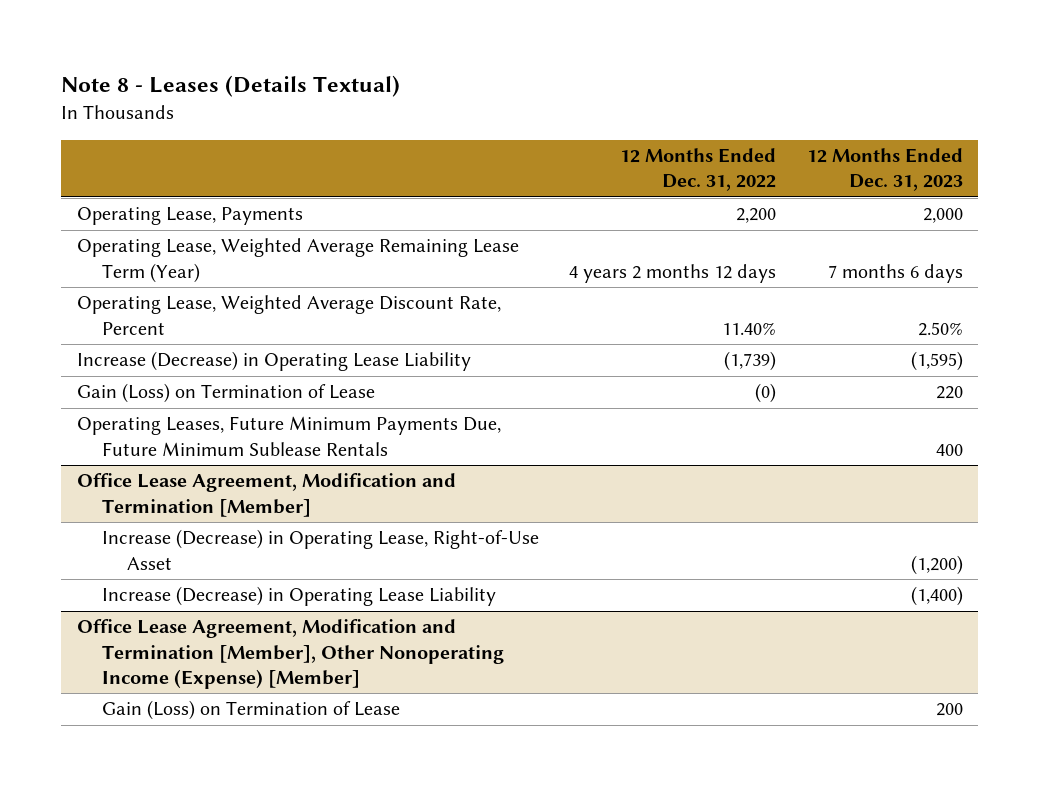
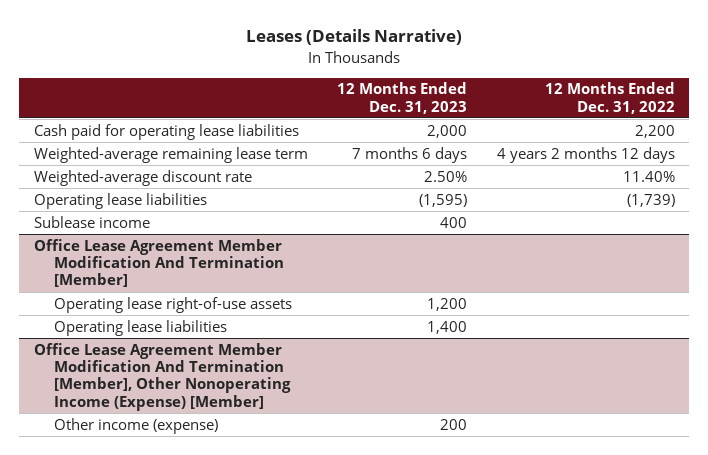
- Note 8 - Leases (Details Textual)
+ Leases (Details Narrative)
- | 12 Months Ended Dec. 31, 2022 | 12 Months Ended Dec. 31, 2023
+ | 12 Months Ended Dec. 31, 2023 | 12 Months Ended Dec. 31, 2022
- Operating Lease, Payments | 2,200 | 2,000
- Operating Lease, Weighted Average Remaining Lease Term (Year) | 4 years 2 months 12 days | 7 months 6 days
- Operating Lease, Weighted Average Discount Rate, Percent | 11.40% | 2.50%
- Increase (Decrease) in Operating Lease Liability | (1,739) | (1,595)
- Gain (Loss) on Termination of Lease | (0) | 220
- Operating Leases, Future Minimum Payments Due, Future Minimum Sublease Rentals | | 400
- Office Lease Agreement, Modification and Termination [Member]
- Increase (Decrease) in Operating Lease, Right-of-Use Asset | | (1,200)
- Increase (Decrease) in Operating Lease Liability | | (1,400)
- Office Lease Agreement, Modification and Termination [Member], Other Nonoperating Income (Expense) [Member]
- Gain (Loss) on Termination of Lease | | 200
+ Cash paid for operating lease liabilities | 2,000 | 2,200
+ Weighted-average remaining lease term | 7 months 6 days | 4 years 2 months 12 days
+ Weighted-average discount rate | 2.50% | 11.40%
+ Operating lease liabilities | (1,595) | (1,739)
+ Sublease income | 400 |
+ Office Lease Agreement Member Modification And Termination [Member]
+ Operating lease right-of-use assets | 1,200 |
+ Operating lease liabilities | 1,400 |
+ Office Lease Agreement Member Modification And Termination [Member], Other Nonoperating Income (Expense) [Member]
+ Other income (expense) | 200 |

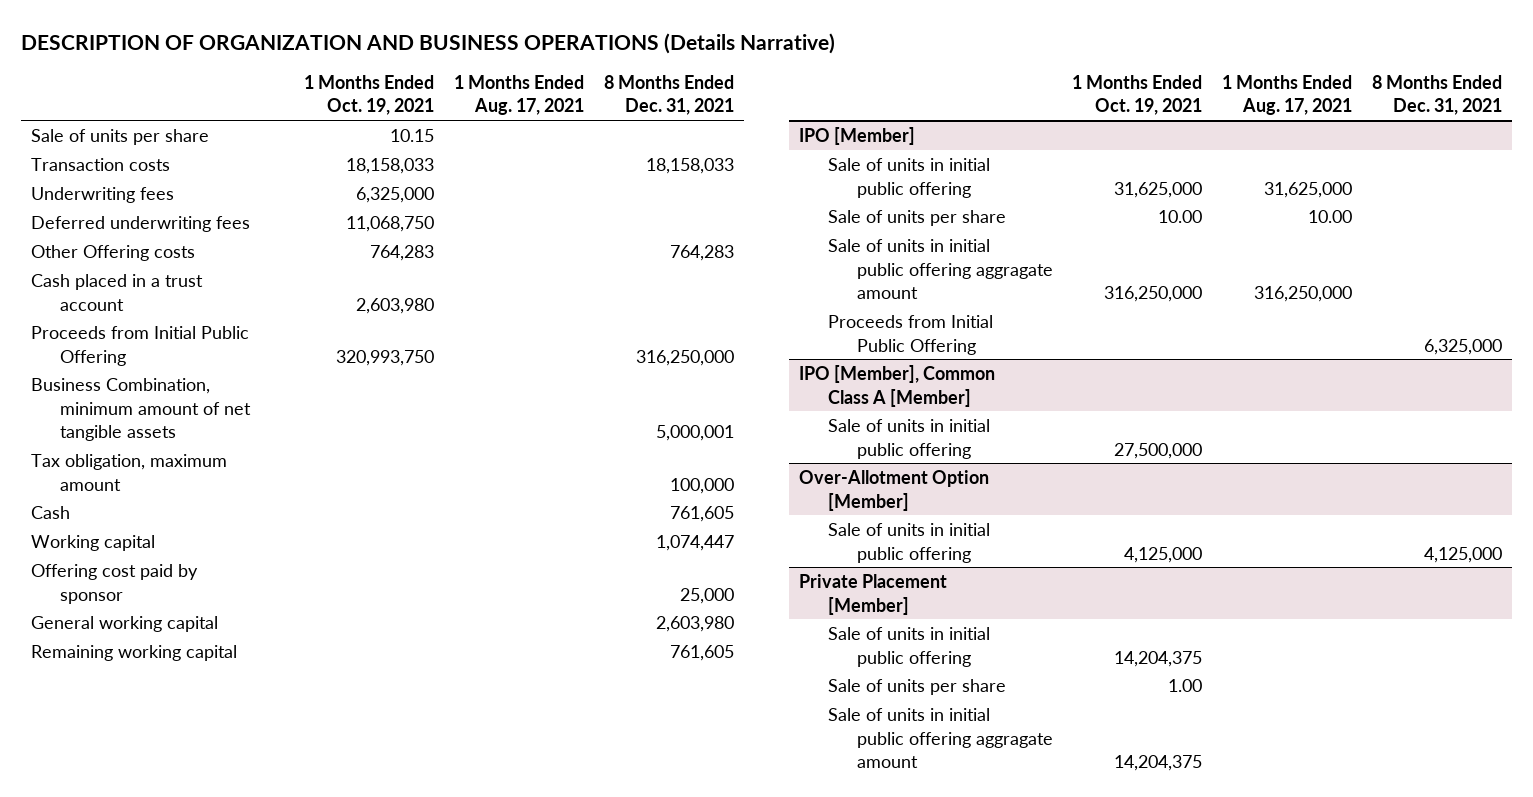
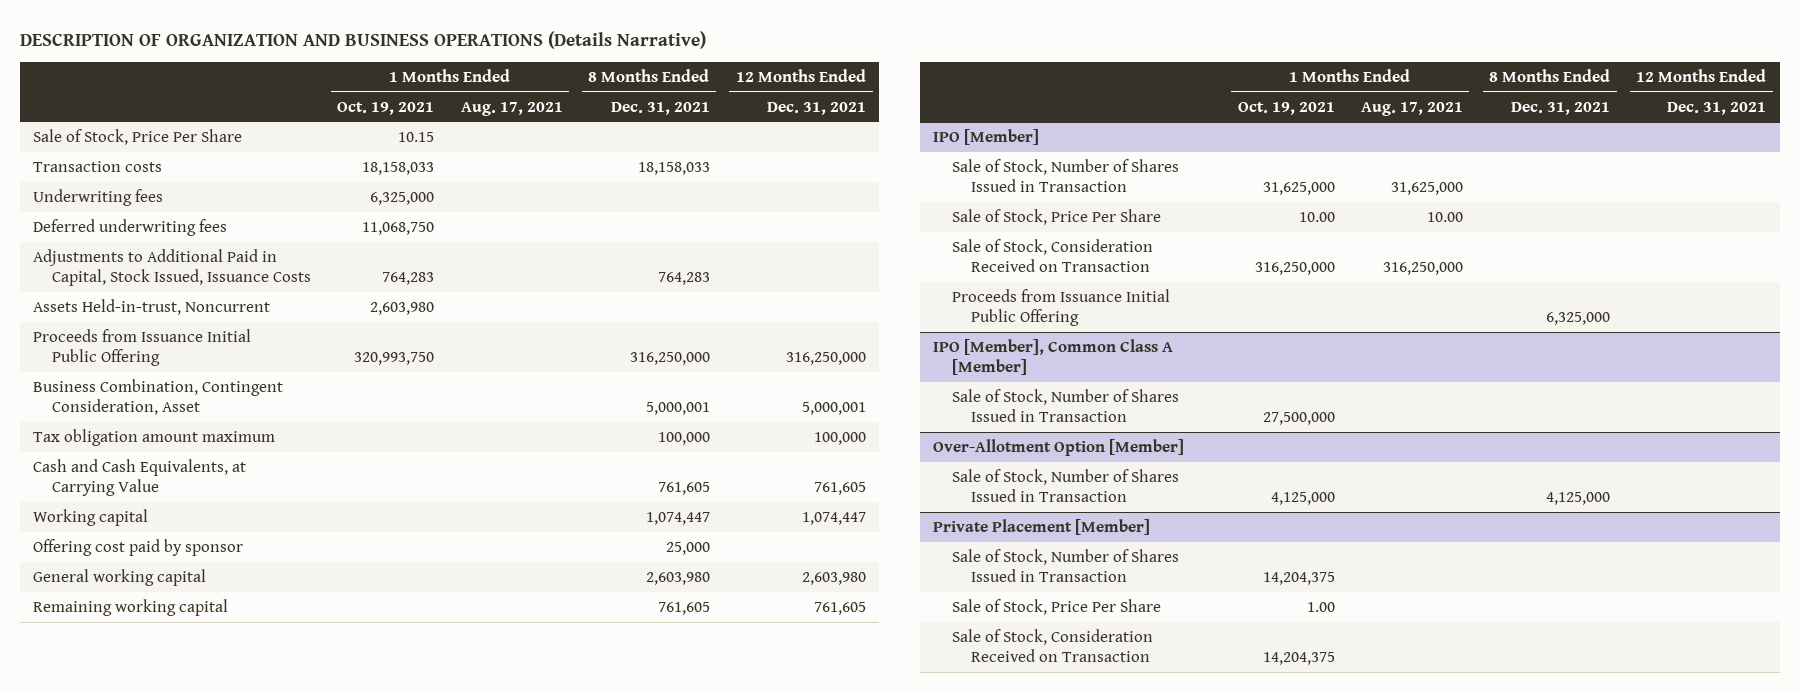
- | 1 Months Ended Oct. 19, 2021 | 1 Months Ended Aug. 17, 2021 | 8 Months Ended Dec. 31, 2021
+ | 1 Months Ended Oct. 19, 2021 | 1 Months Ended Aug. 17, 2021 | 8 Months Ended Dec. 31, 2021 | 12 Months Ended Dec. 31, 2021
- Sale of units per share | 10.15 | |
+ Sale of Stock, Price Per Share | 10.15 | | |
- Other Offering costs | 764,283 | | 764,283
- Cash placed in a trust account | 2,603,980 | |
- Proceeds from Initial Public Offering | 320,993,750 | | 316,250,000
- Business Combination, minimum amount of net tangible assets | | | 5,000,001
- Tax obligation, maximum amount | | | 100,000
- Cash | | | 761,605
+ Adjustments to Additional Paid in Capital, Stock Issued, Issuance Costs | 764,283 | | 764,283 |
+ Assets Held-in-trust, Noncurrent | 2,603,980 | | |
+ Proceeds from Issuance Initial Public Offering | 320,993,750 | | 316,250,000 | 316,250,000
+ Business Combination, Contingent Consideration, Asset | | | 5,000,001 | 5,000,001
+ Tax obligation amount maximum | | | 100,000 | 100,000
+ Cash and Cash Equivalents, at Carrying Value | | | 761,605 | 761,605
@ IPO [Member]
- Sale of units in initial public offering | 31,625,000 | 31,625,000 |
- Sale of units per share | 10.00 | 10.00 |
- Sale of units in initial public offering aggragate amount | 316,250,000 | 316,250,000 |
- Proceeds from Initial Public Offering | | | 6,325,000
+ Sale of Stock, Number of Shares Issued in Transaction | 31,625,000 | 31,625,000 | |
+ Sale of Stock, Price Per Share | 10.00 | 10.00 | |
+ Sale of Stock, Consideration Received on Transaction | 316,250,000 | 316,250,000 | |
+ Proceeds from Issuance Initial Public Offering | | | 6,325,000 |
@ IPO [Member], Common Class A [Member]
- Sale of units in initial public offering | 27,500,000 | |
+ Sale of Stock, Number of Shares Issued in Transaction | 27,500,000 | | |
@ Over-Allotment Option [Member]
- Sale of units in initial public offering | 4,125,000 | | 4,125,000
+ Sale of Stock, Number of Shares Issued in Transaction | 4,125,000 | | 4,125,000 |
@ Private Placement [Member]
- Sale of units in initial public offering | 14,204,375 | |
- Sale of units per share | 1.00 | |
- Sale of units in initial public offering aggragate amount | 14,204,375 | |
+ Sale of Stock, Number of Shares Issued in Transaction | 14,204,375 | | |
+ Sale of Stock, Price Per Share | 1.00 | | |
+ Sale of Stock, Consideration Received on Transaction | 14,204,375 | | |

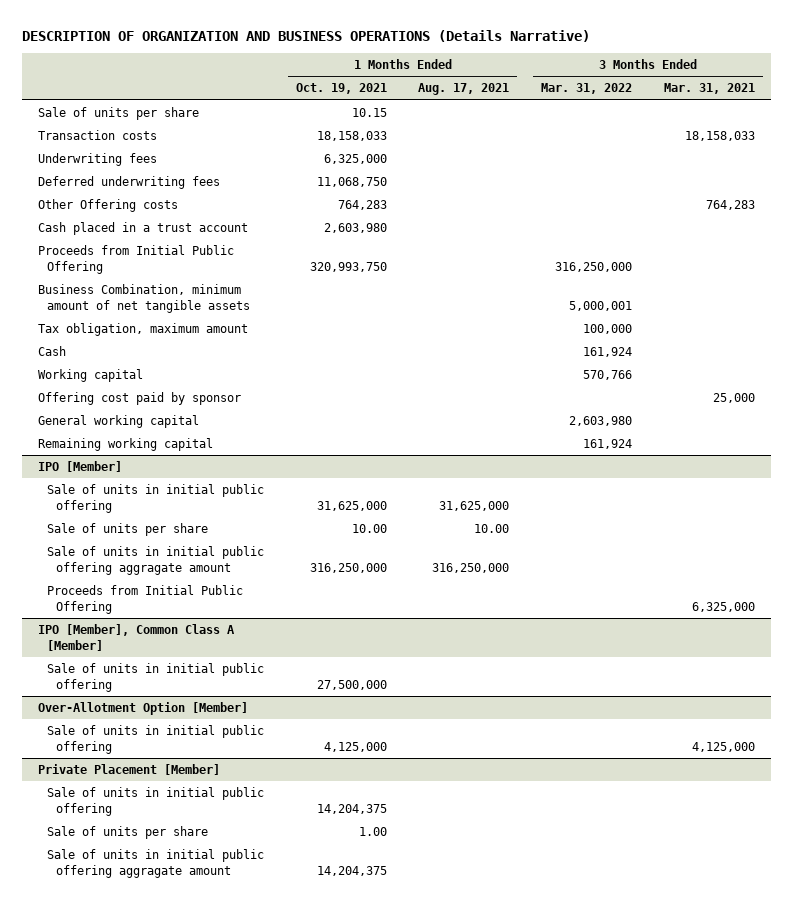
- | 1 Months Ended Oct. 19, 2021 | 1 Months Ended Aug. 17, 2021 | 8 Months Ended Dec. 31, 2021 | 12 Months Ended Dec. 31, 2021
+ | 1 Months Ended Oct. 19, 2021 | 1 Months Ended Aug. 17, 2021 | 3 Months Ended Mar. 31, 2022 | 3 Months Ended Mar. 31, 2021
- Sale of Stock, Price Per Share | 10.15 | | |
+ Sale of units per share | 10.15 | | |
- Adjustments to Additional Paid in Capital, Stock Issued, Issuance Costs | 764,283 | | 764,283 |
- Assets Held-in-trust, Noncurrent | 2,603,980 | | |
- Proceeds from Issuance Initial Public Offering | 320,993,750 | | 316,250,000 | 316,250,000
- Business Combination, Contingent Consideration, Asset | | | 5,000,001 | 5,000,001
- Tax obligation amount maximum | | | 100,000 | 100,000
- Cash and Cash Equivalents, at Carrying Value | | | 761,605 | 761,605
+ Other Offering costs | 764,283 | | | 764,283
+ Cash placed in a trust account | 2,603,980 | | |
+ Proceeds from Initial Public Offering | 320,993,750 | | 316,250,000 |
+ Business Combination, minimum amount of net tangible assets | | | 5,000,001 |
+ Tax obligation, maximum amount | | | 100,000 |
+ Cash | | | 161,924 |
@ IPO [Member]
- Sale of Stock, Number of Shares Issued in Transaction | 31,625,000 | 31,625,000 | |
- Sale of Stock, Price Per Share | 10.00 | 10.00 | |
- Sale of Stock, Consideration Received on Transaction | 316,250,000 | 316,250,000 | |
- Proceeds from Issuance Initial Public Offering | | | 6,325,000 |
+ Sale of units in initial public offering | 31,625,000 | 31,625,000 | |
+ Sale of units per share | 10.00 | 10.00 | |
+ Sale of units in initial public offering aggragate amount | 316,250,000 | 316,250,000 | |
+ Proceeds from Initial Public Offering | | | | 6,325,000
@ IPO [Member], Common Class A [Member]
- Sale of Stock, Number of Shares Issued in Transaction | 27,500,000 | | |
+ Sale of units in initial public offering | 27,500,000 | | |
@ Over-Allotment Option [Member]
- Sale of Stock, Number of Shares Issued in Transaction | 4,125,000 | | 4,125,000 |
+ Sale of units in initial public offering | 4,125,000 | | | 4,125,000
@ Private Placement [Member]
- Sale of Stock, Number of Shares Issued in Transaction | 14,204,375 | | |
- Sale of Stock, Price Per Share | 1.00 | | |
- Sale of Stock, Consideration Received on Transaction | 14,204,375 | | |
+ Sale of units in initial public offering | 14,204,375 | | |
+ Sale of units per share | 1.00 | | |
+ Sale of units in initial public offering aggragate amount | 14,204,375 | | |

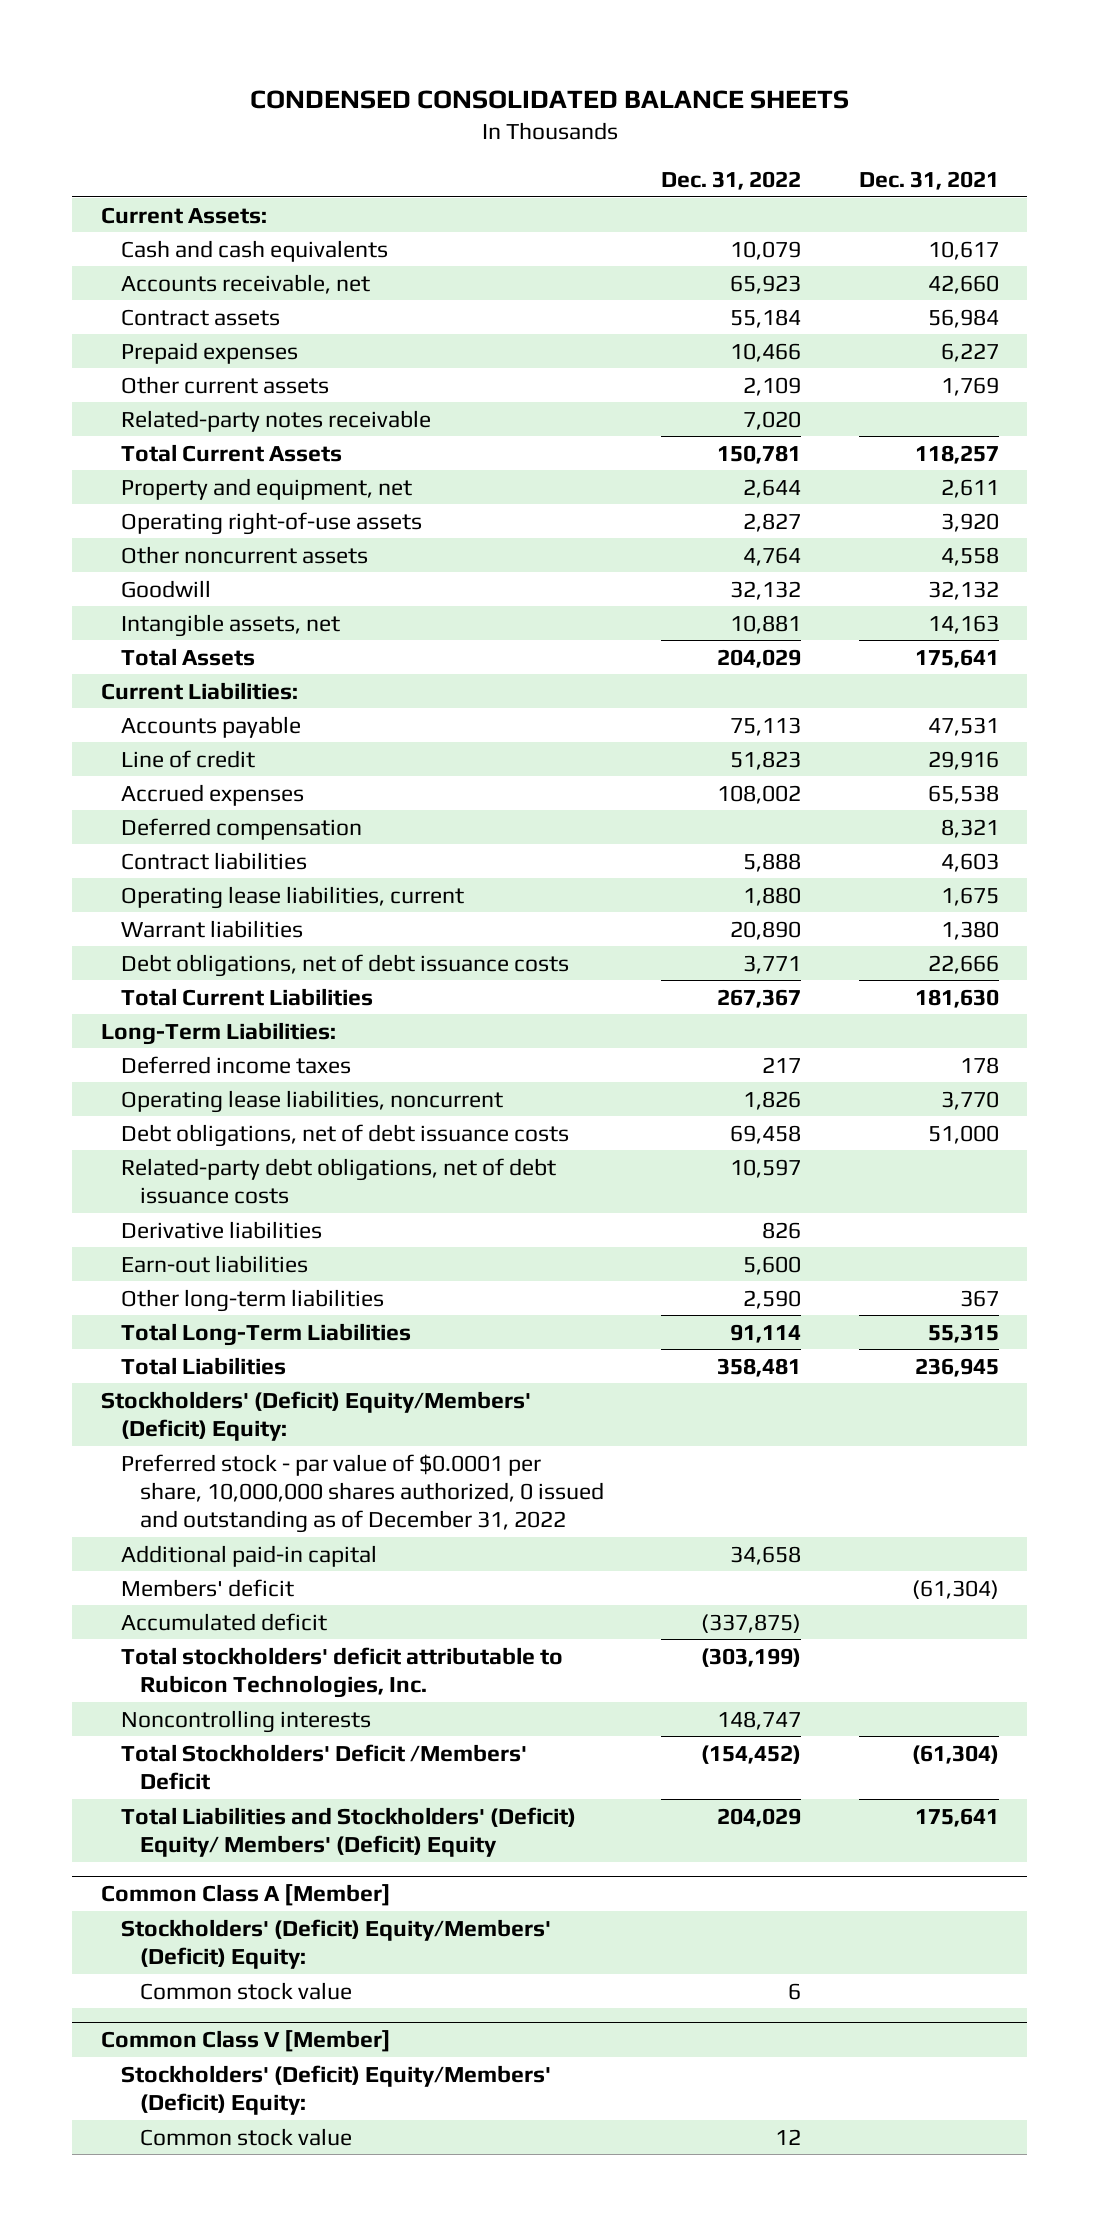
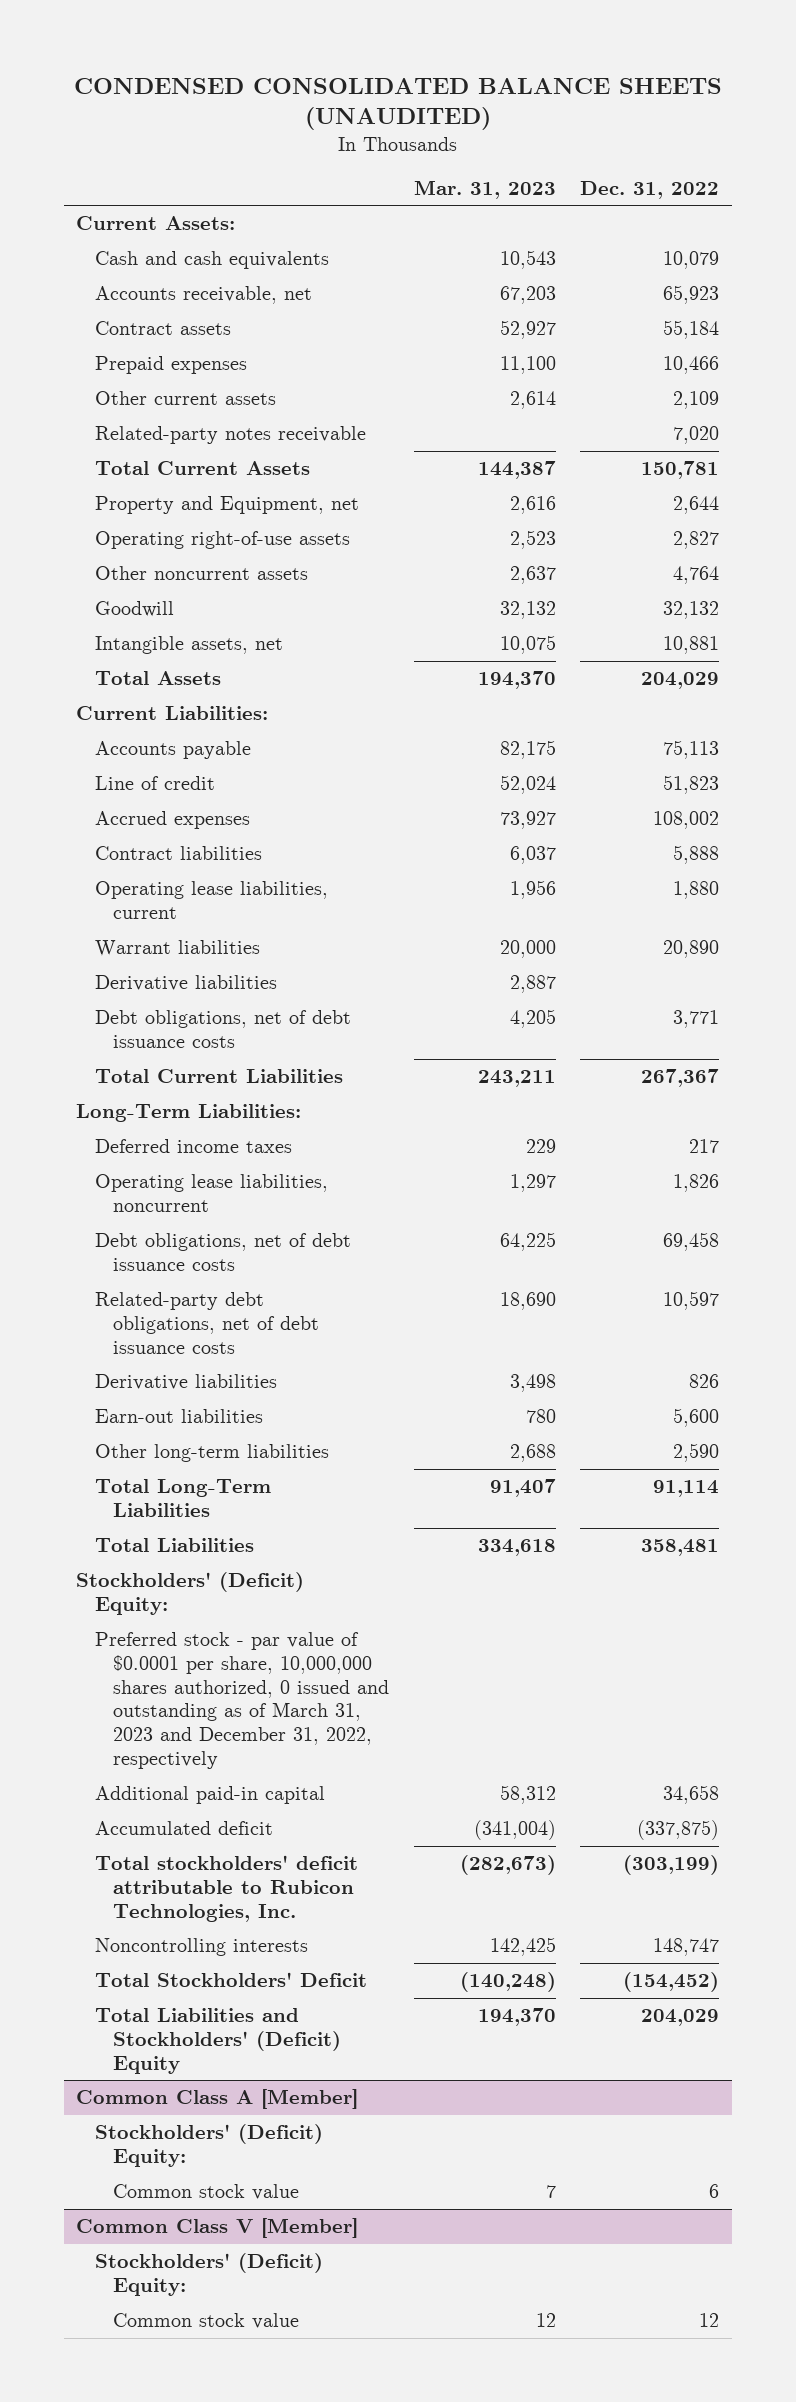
- CONDENSED CONSOLIDATED BALANCE SHEETS
+ CONDENSED CONSOLIDATED BALANCE SHEETS (UNAUDITED)
- | Dec. 31, 2022 | Dec. 31, 2021
+ | Mar. 31, 2023 | Dec. 31, 2022
- Property and equipment, net | 2,644 | 2,611
+ Property and Equipment, net | 2,616 | 2,644
- Deferred compensation | | 8,321
+ Derivative liabilities | 2,887 |
- Stockholders' (Deficit) Equity/Members' (Deficit) Equity:
- Preferred stock - par value of $0.0001 per share, 10,000,000 shares authorized, 0 issued and outstanding as of December 31, 2022
+ Stockholders' (Deficit) Equity:
+ Preferred stock - par value of $0.0001 per share, 10,000,000 shares authorized, 0 issued and outstanding as of March 31, 2023 and December 31, 2022, respectively
- Members' deficit | | (61,304)
- Total Stockholders' Deficit /Members' Deficit | (154,452) | (61,304)
- Total Liabilities and Stockholders' (Deficit) Equity/ Members' (Deficit) Equity | 204,029 | 175,641
+ Total Stockholders' Deficit | (140,248) | (154,452)
+ Total Liabilities and Stockholders' (Deficit) Equity | 194,370 | 204,029
@ Common Class A [Member]
- Stockholders' (Deficit) Equity/Members' (Deficit) Equity:
+ Stockholders' (Deficit) Equity:
@ Common Class V [Member]
- Stockholders' (Deficit) Equity/Members' (Deficit) Equity:
+ Stockholders' (Deficit) Equity:

